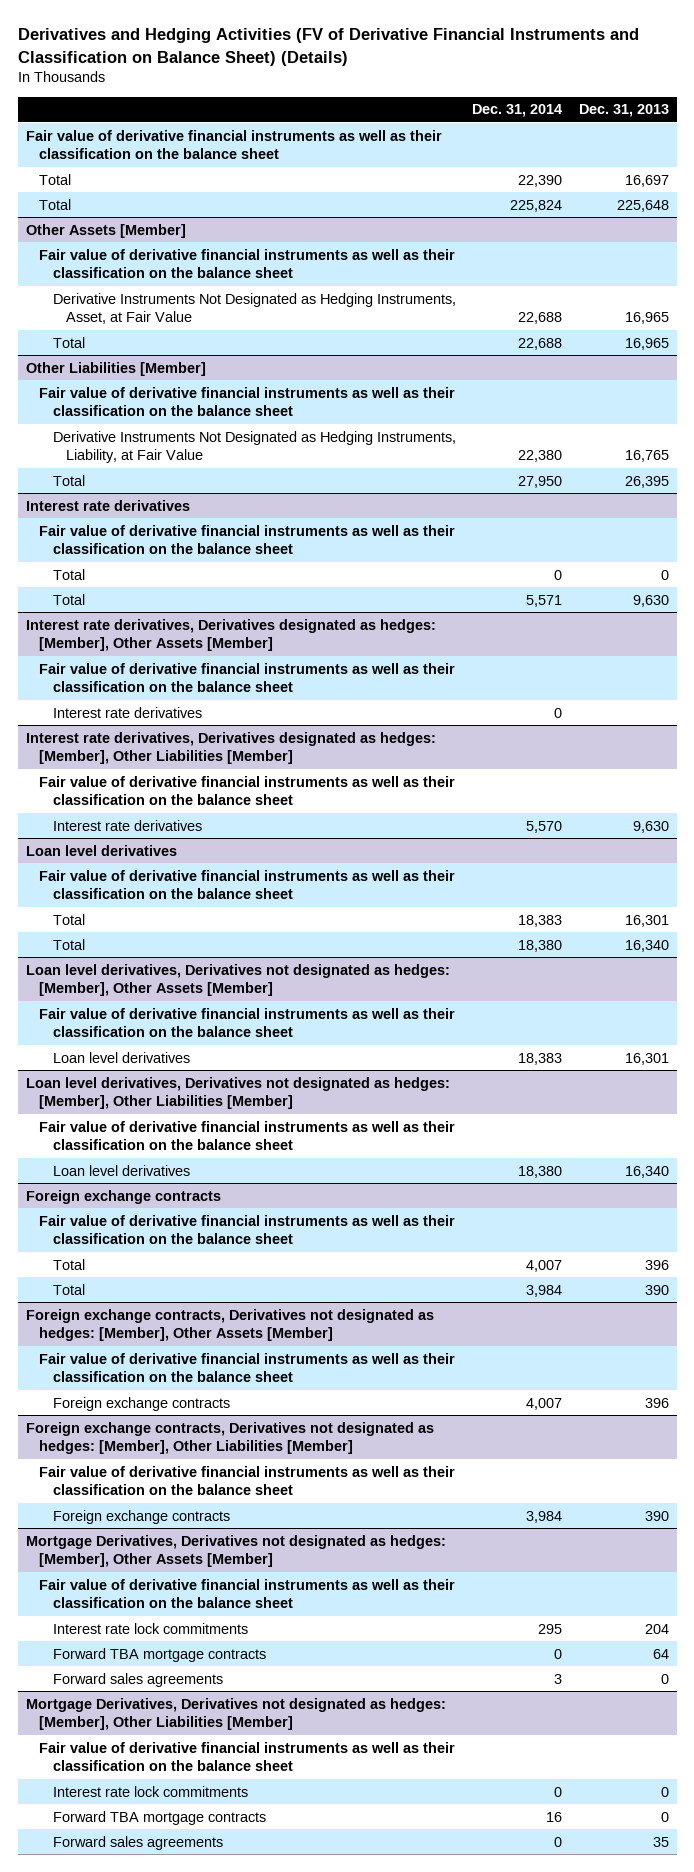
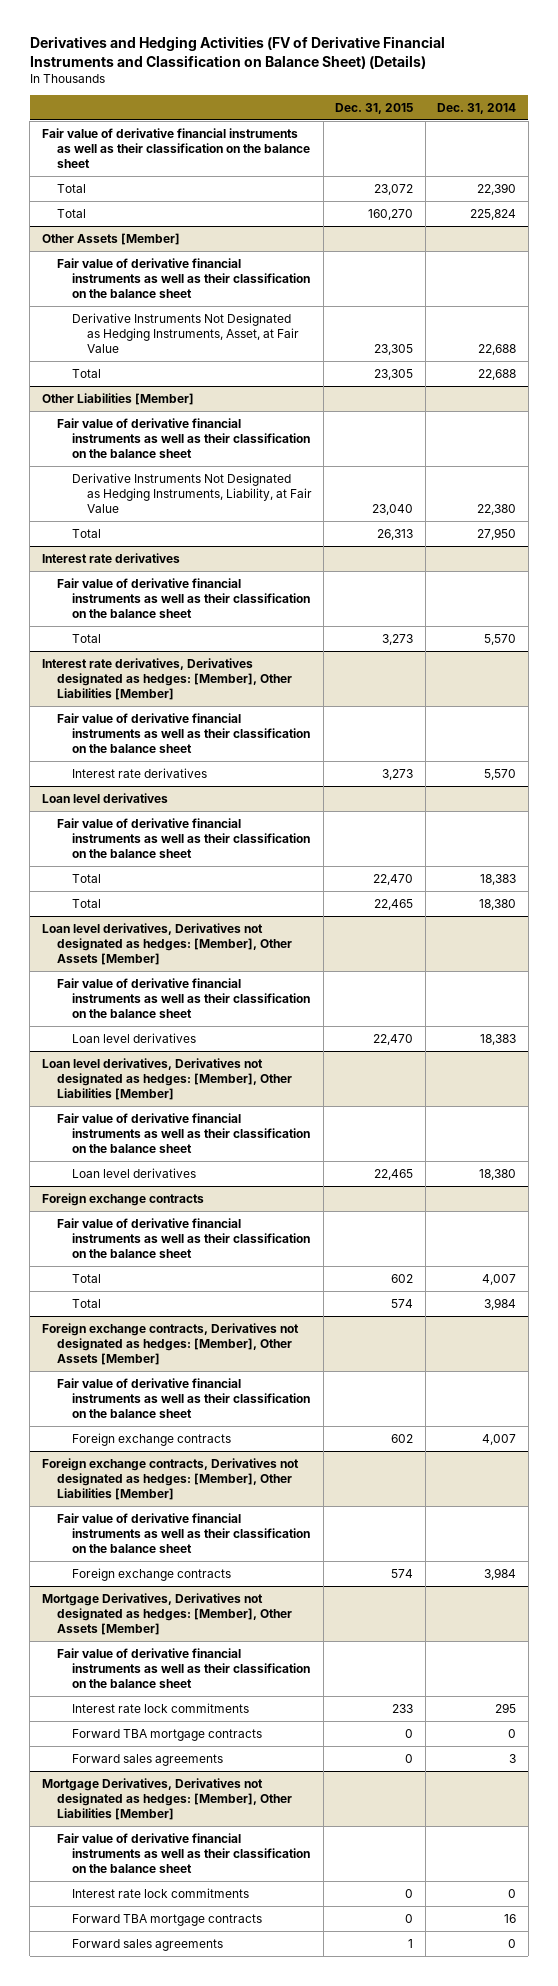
- | Dec. 31, 2014 | Dec. 31, 2013
+ | Dec. 31, 2015 | Dec. 31, 2014
@ Interest rate derivatives
- Total | 0 | 0
- Total | 5,571 | 9,630
- Interest rate derivatives, Derivatives designated as hedges: [Member], Other Assets [Member]
- Fair value of derivative financial instruments as well as their classification on the balance sheet
- Interest rate derivatives | 0 |
@ Interest rate derivatives
+ Total | 3,273 | 5,570

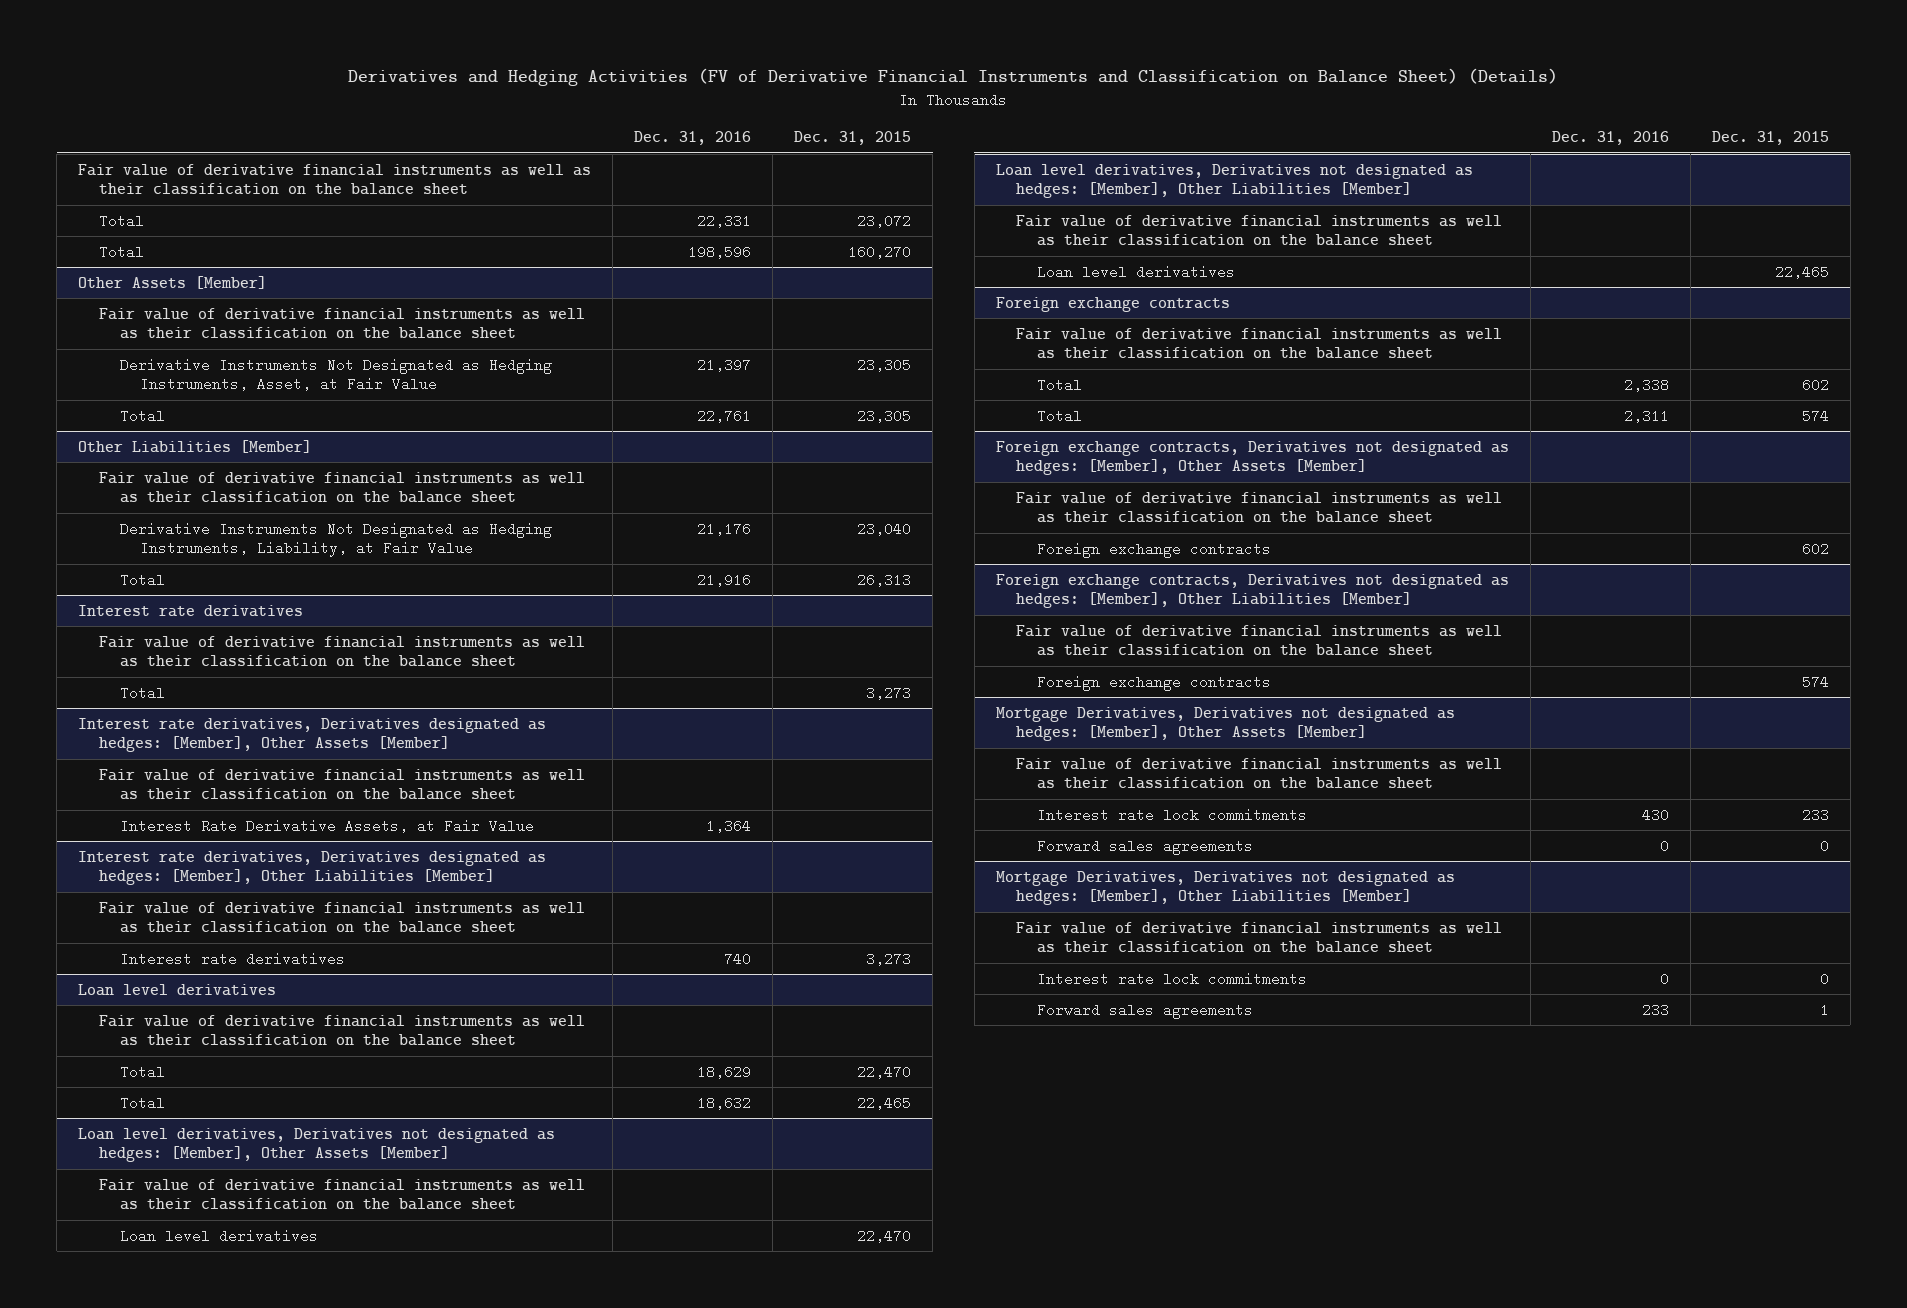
- | Dec. 31, 2015 | Dec. 31, 2014
+ | Dec. 31, 2016 | Dec. 31, 2015
+ Interest rate derivatives, Derivatives designated as hedges: [Member], Other Assets [Member]
+ Fair value of derivative financial instruments as well as their classification on the balance sheet
+ Interest Rate Derivative Assets, at Fair Value | 1,364 |
@ Mortgage Derivatives, Derivatives not designated as hedges: [Member], Other Assets [Member]
- Forward TBA mortgage contracts | 0 | 0
@ Mortgage Derivatives, Derivatives not designated as hedges: [Member], Other Liabilities [Member]
- Forward TBA mortgage contracts | 0 | 16

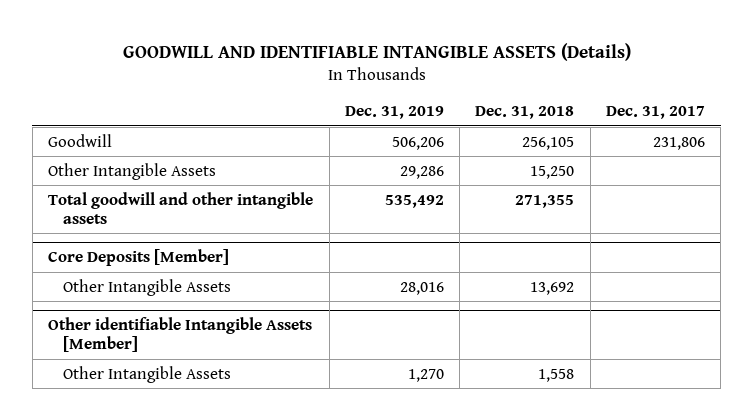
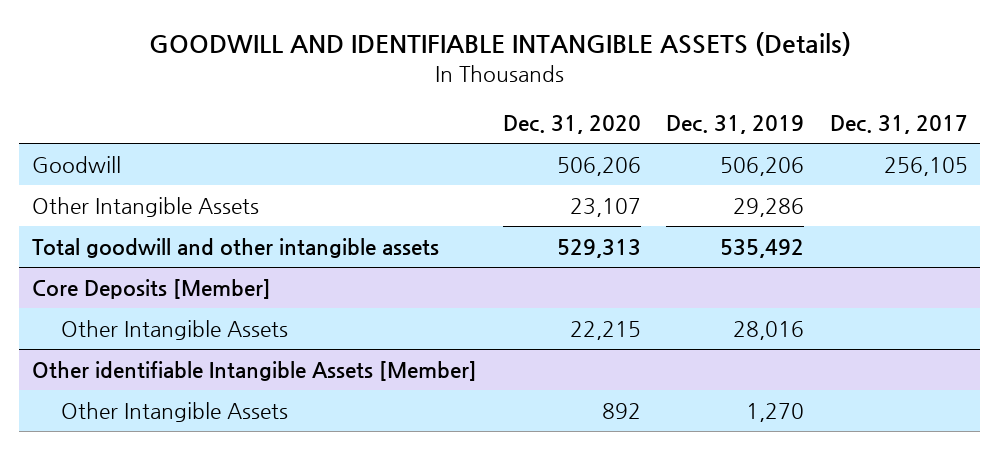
- | Dec. 31, 2019 | Dec. 31, 2018 | Dec. 31, 2017
+ | Dec. 31, 2020 | Dec. 31, 2019 | Dec. 31, 2017
- Goodwill | 506,206 | 256,105 | 231,806
+ Goodwill | 506,206 | 506,206 | 256,105

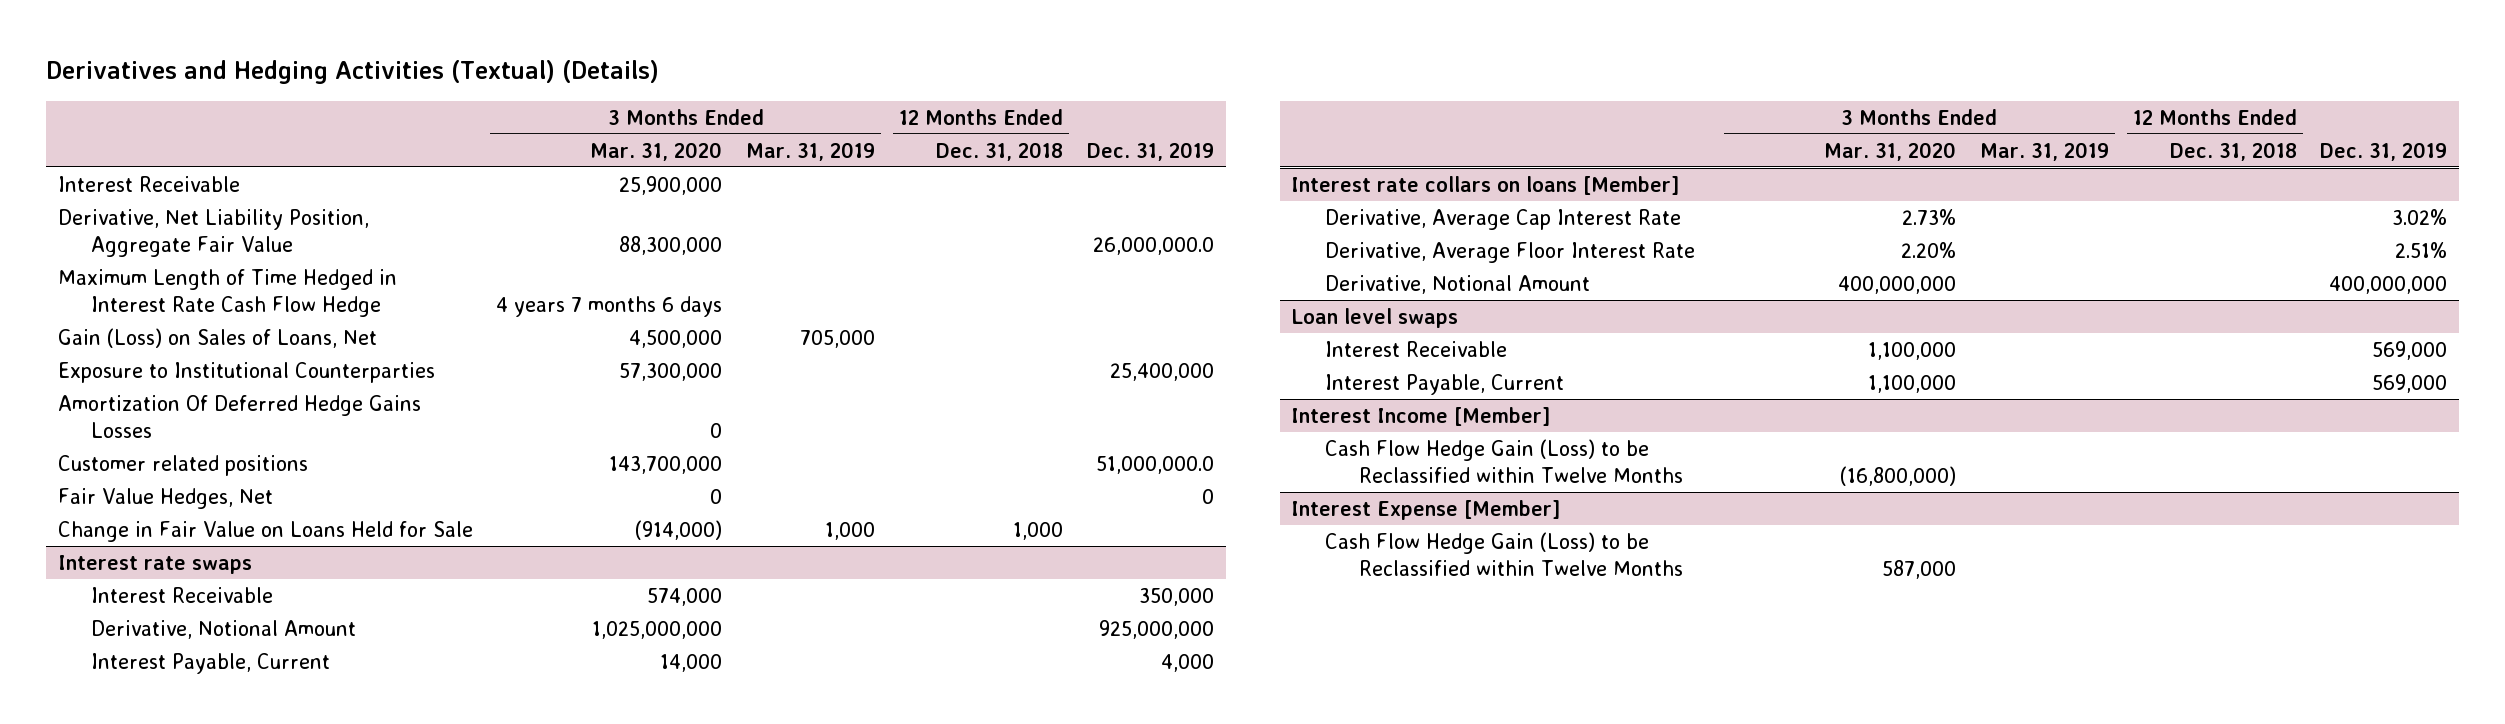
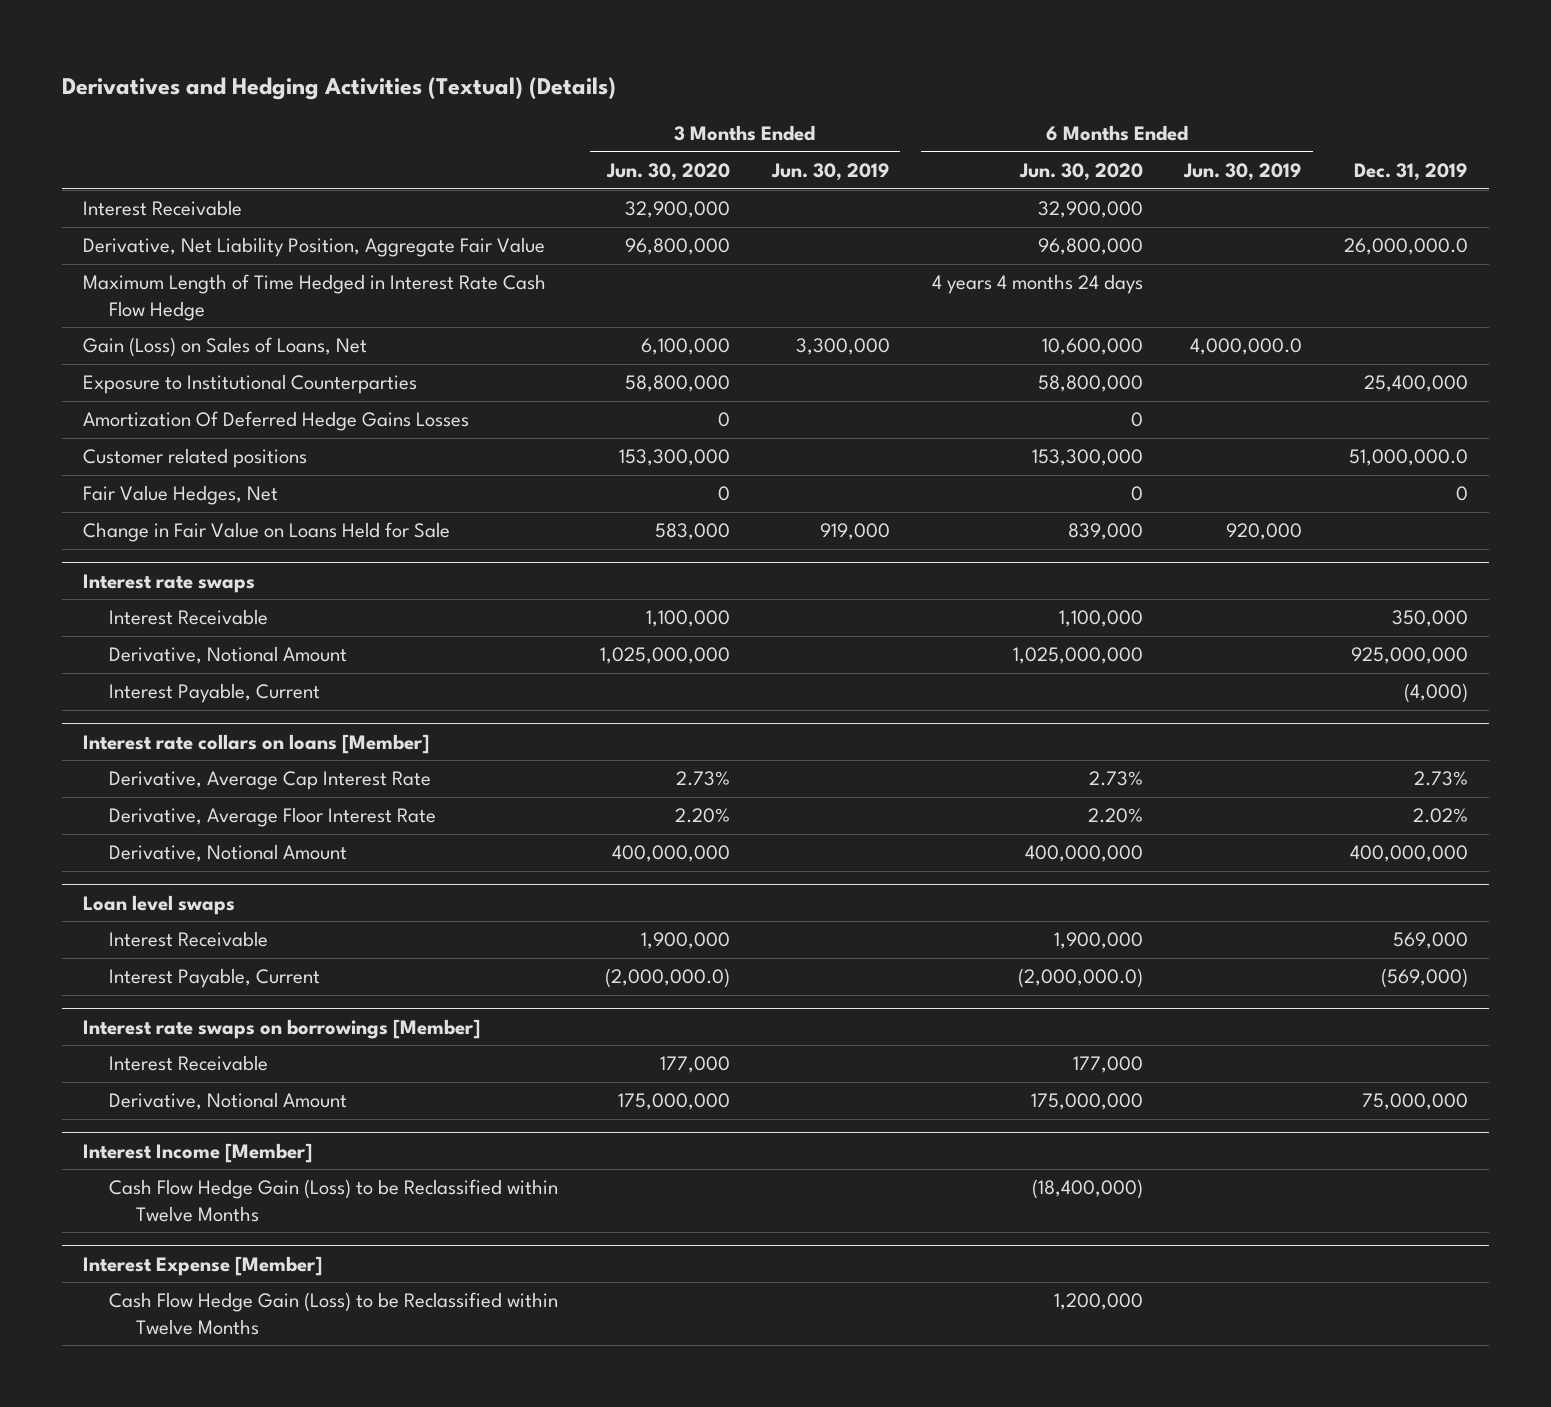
- | 3 Months Ended Mar. 31, 2020 | 3 Months Ended Mar. 31, 2019 | 12 Months Ended Dec. 31, 2018 | Dec. 31, 2019
+ | 3 Months Ended Jun. 30, 2020 | 3 Months Ended Jun. 30, 2019 | 6 Months Ended Jun. 30, 2020 | 6 Months Ended Jun. 30, 2019 | Dec. 31, 2019
@ Interest rate swaps
- Interest Payable, Current | 14,000 | | | 4,000
+ Interest Payable, Current | | | | | (4,000)
@ Interest rate collars on loans [Member]
- Derivative, Average Cap Interest Rate | 2.73% | | | 3.02%
- Derivative, Average Floor Interest Rate | 2.20% | | | 2.51%
+ Derivative, Average Cap Interest Rate | 2.73% | | 2.73% | | 2.73%
+ Derivative, Average Floor Interest Rate | 2.20% | | 2.20% | | 2.02%
@ Loan level swaps
- Interest Payable, Current | 1,100,000 | | | 569,000
+ Interest Payable, Current | (2,000,000.0) | | (2,000,000.0) | | (569,000)
+ Interest rate swaps on borrowings [Member]
+ Interest Receivable | 177,000 | | 177,000 | |
+ Derivative, Notional Amount | 175,000,000 | | 175,000,000 | | 75,000,000

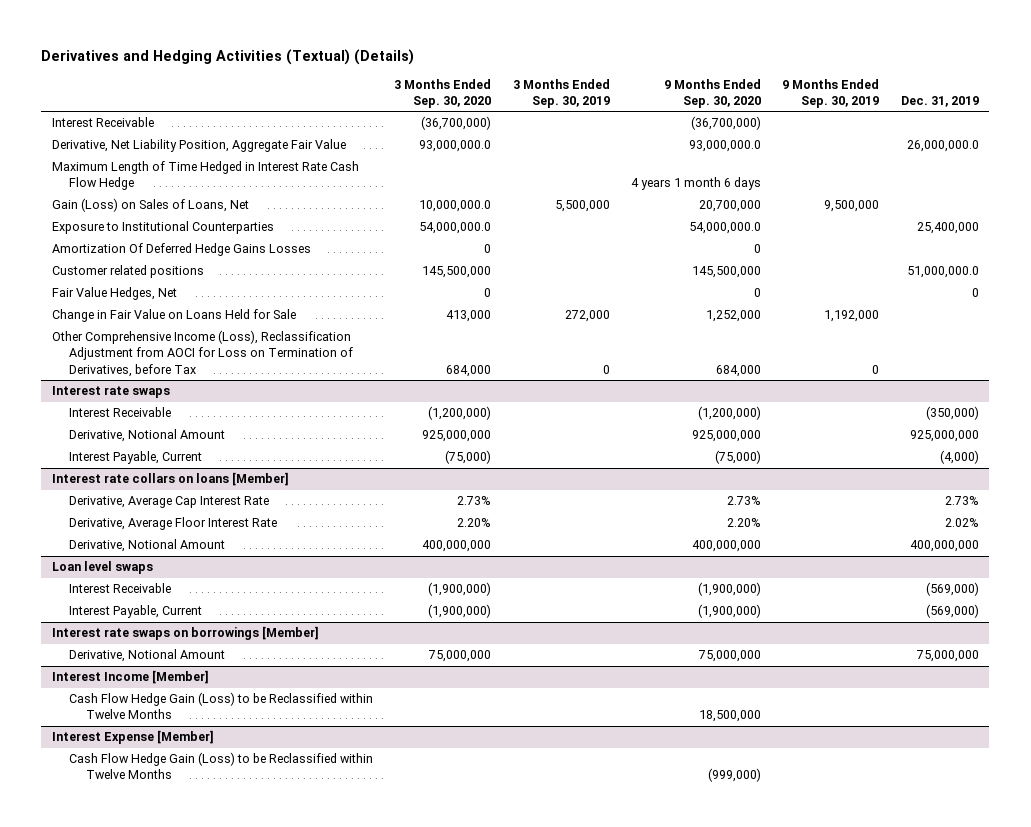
- | 3 Months Ended Jun. 30, 2020 | 3 Months Ended Jun. 30, 2019 | 6 Months Ended Jun. 30, 2020 | 6 Months Ended Jun. 30, 2019 | Dec. 31, 2019
+ | 3 Months Ended Sep. 30, 2020 | 3 Months Ended Sep. 30, 2019 | 9 Months Ended Sep. 30, 2020 | 9 Months Ended Sep. 30, 2019 | Dec. 31, 2019
+ Other Comprehensive Income (Loss), Reclassification Adjustment from AOCI for Loss on Termination of Derivatives, before Tax | 684,000 | 0 | 684,000 | 0 |
@ Interest rate swaps
- Interest Receivable | 1,100,000 | | 1,100,000 | | 350,000
+ Interest Receivable | (1,200,000) | | (1,200,000) | | (350,000)
@ Loan level swaps
- Interest Receivable | 1,900,000 | | 1,900,000 | | 569,000
+ Interest Receivable | (1,900,000) | | (1,900,000) | | (569,000)
@ Interest rate swaps on borrowings [Member]
- Interest Receivable | 177,000 | | 177,000 | |

